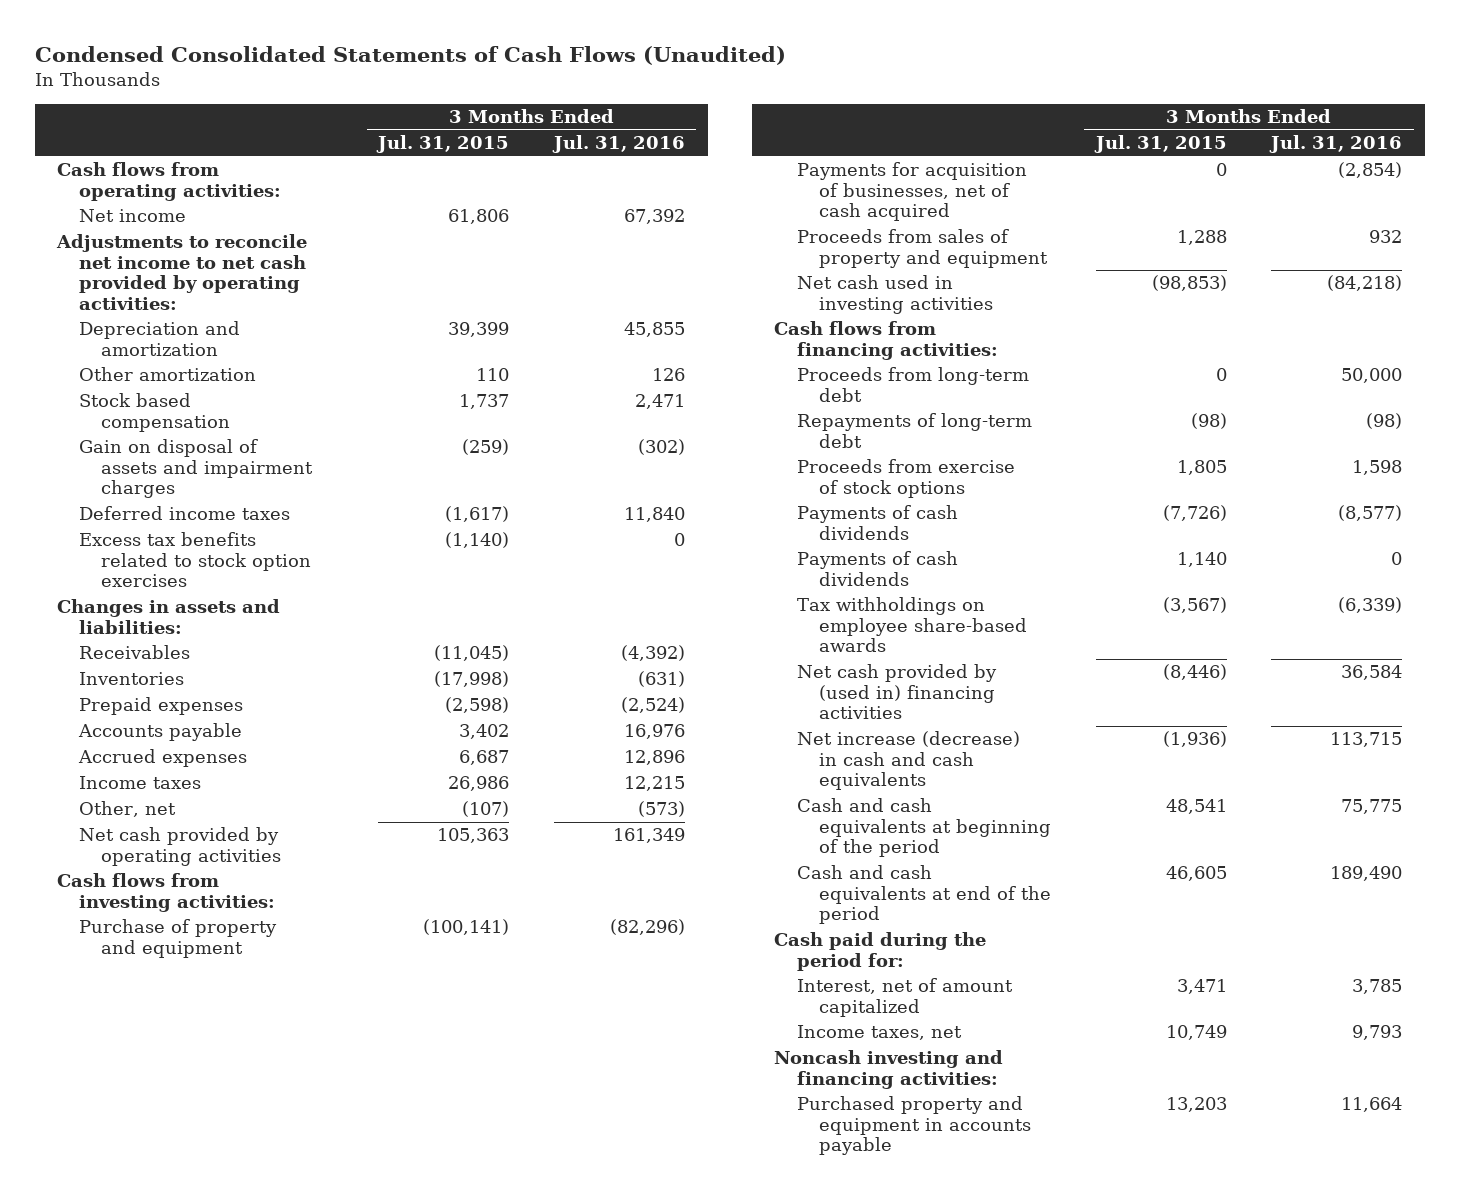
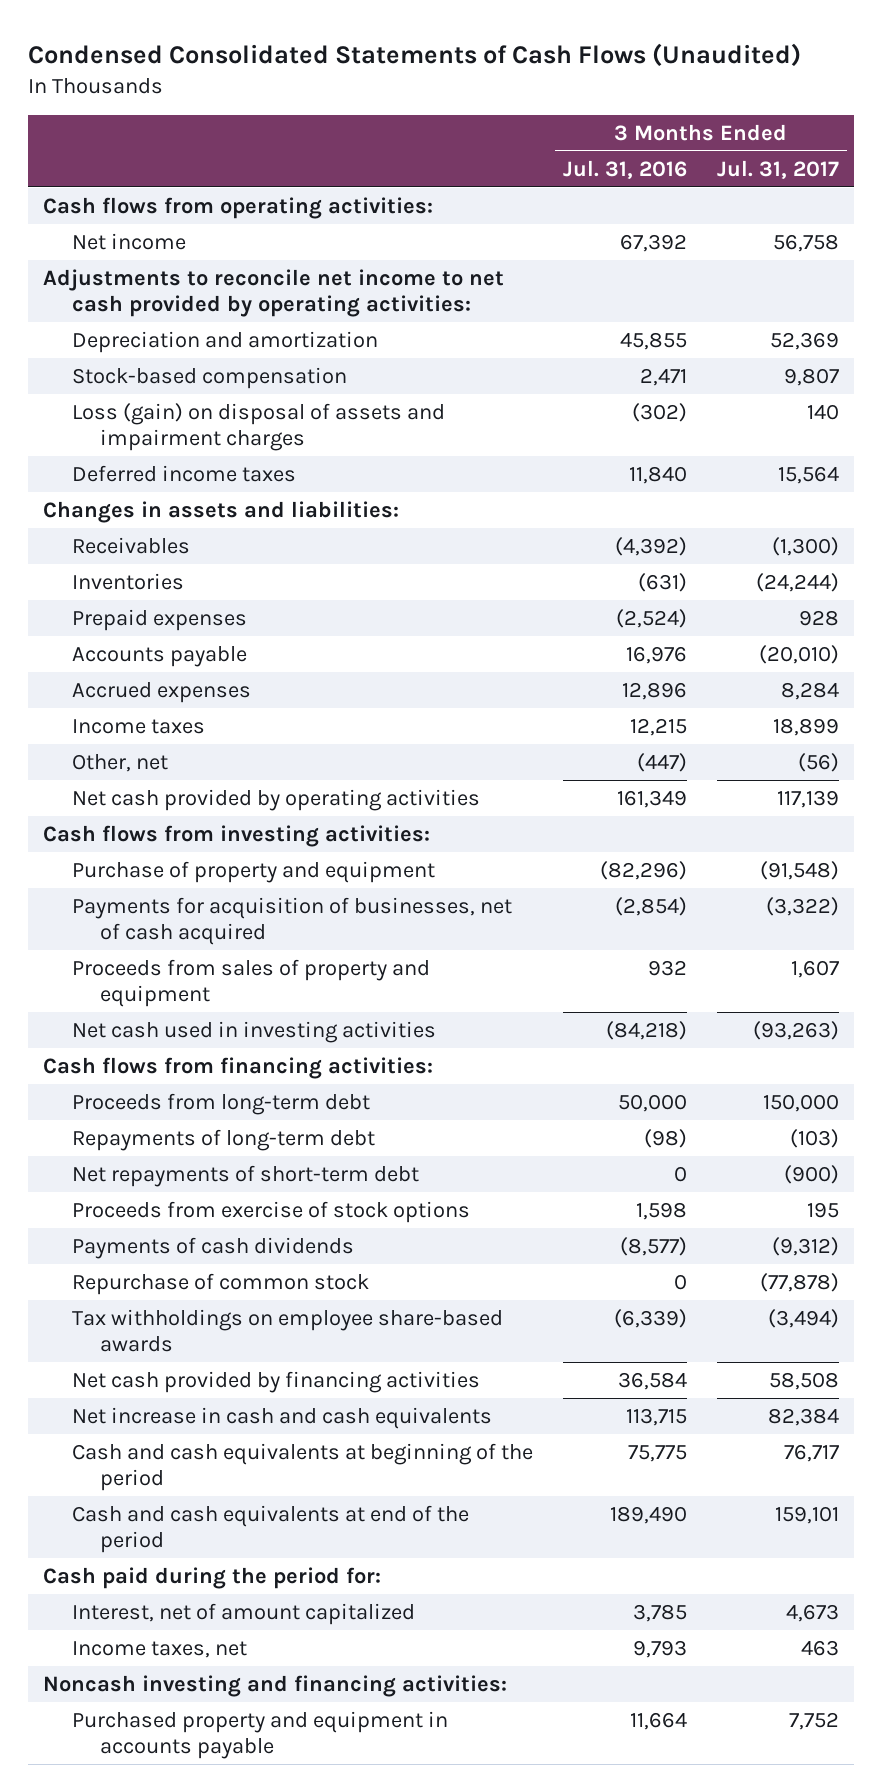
- | 3 Months Ended Jul. 31, 2015 | 3 Months Ended Jul. 31, 2016
+ | 3 Months Ended Jul. 31, 2016 | 3 Months Ended Jul. 31, 2017
- Other amortization | 110 | 126
- Stock based compensation | 1,737 | 2,471
- Gain on disposal of assets and impairment charges | (259) | (302)
+ Stock-based compensation | 2,471 | 9,807
+ Loss (gain) on disposal of assets and impairment charges | (302) | 140
- Excess tax benefits related to stock option exercises | (1,140) | 0
- Other, net | (107) | (573)
+ Other, net | (447) | (56)
+ Net repayments of short-term debt | 0 | (900)
- Payments of cash dividends | 1,140 | 0
+ Repurchase of common stock | 0 | (77,878)
- Net cash provided by (used in) financing activities | (8,446) | 36,584
- Net increase (decrease) in cash and cash equivalents | (1,936) | 113,715
+ Net cash provided by financing activities | 36,584 | 58,508
+ Net increase in cash and cash equivalents | 113,715 | 82,384

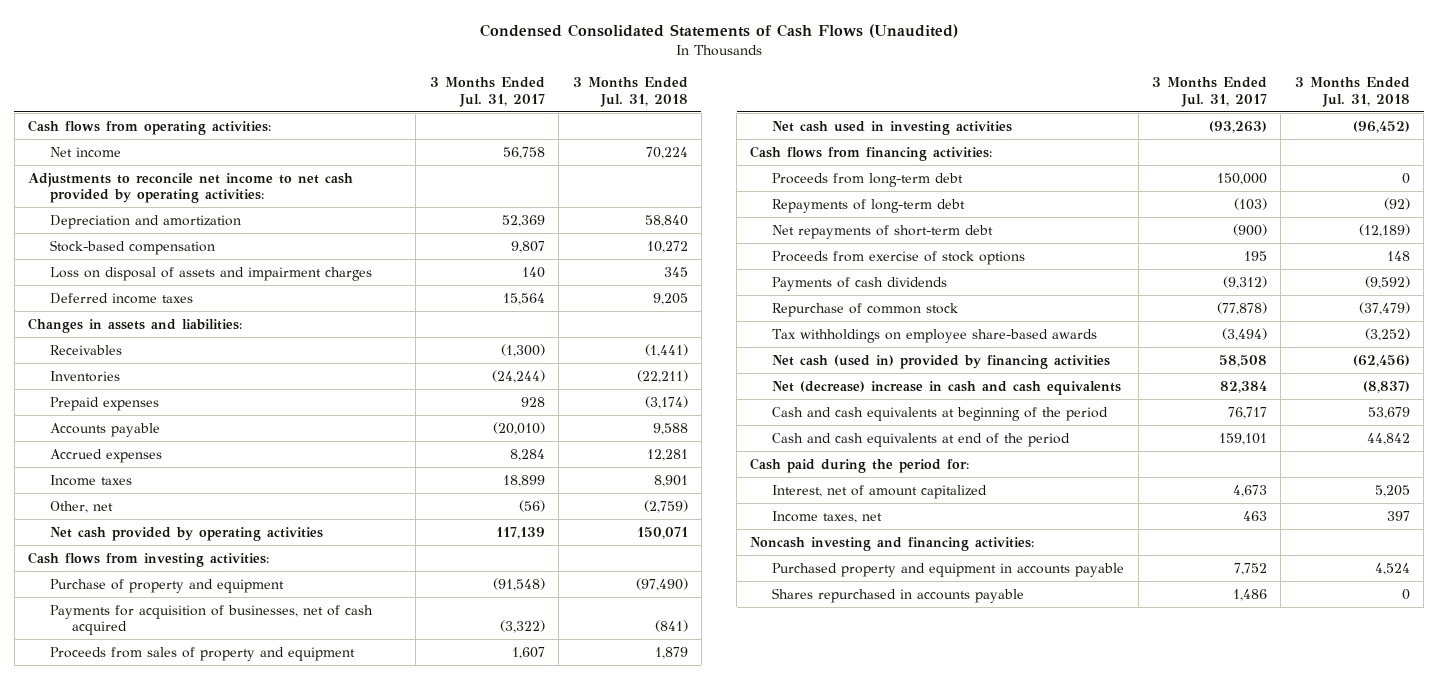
- | 3 Months Ended Jul. 31, 2016 | 3 Months Ended Jul. 31, 2017
+ | 3 Months Ended Jul. 31, 2017 | 3 Months Ended Jul. 31, 2018
- Loss (gain) on disposal of assets and impairment charges | (302) | 140
+ Loss on disposal of assets and impairment charges | 140 | 345
- Net cash provided by financing activities | 36,584 | 58,508
- Net increase in cash and cash equivalents | 113,715 | 82,384
+ Net cash (used in) provided by financing activities | 58,508 | (62,456)
+ Net (decrease) increase in cash and cash equivalents | 82,384 | (8,837)
+ Shares repurchased in accounts payable | 1,486 | 0

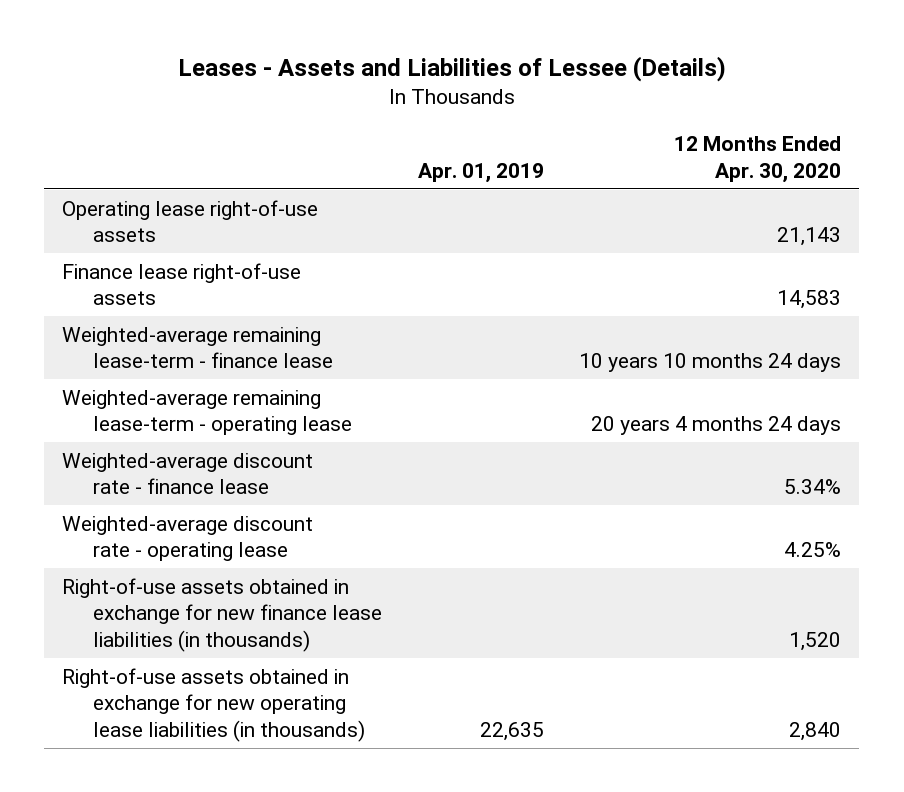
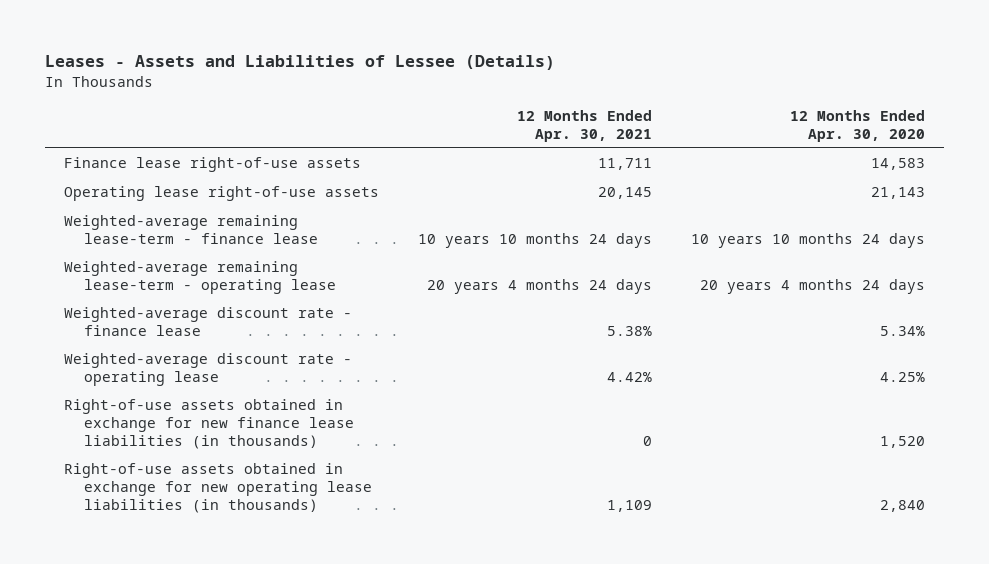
- | Apr. 01, 2019 | 12 Months Ended Apr. 30, 2020
+ | 12 Months Ended Apr. 30, 2021 | 12 Months Ended Apr. 30, 2020
moved down: Operating lease right-of-use assets | 20,145 | 21,143

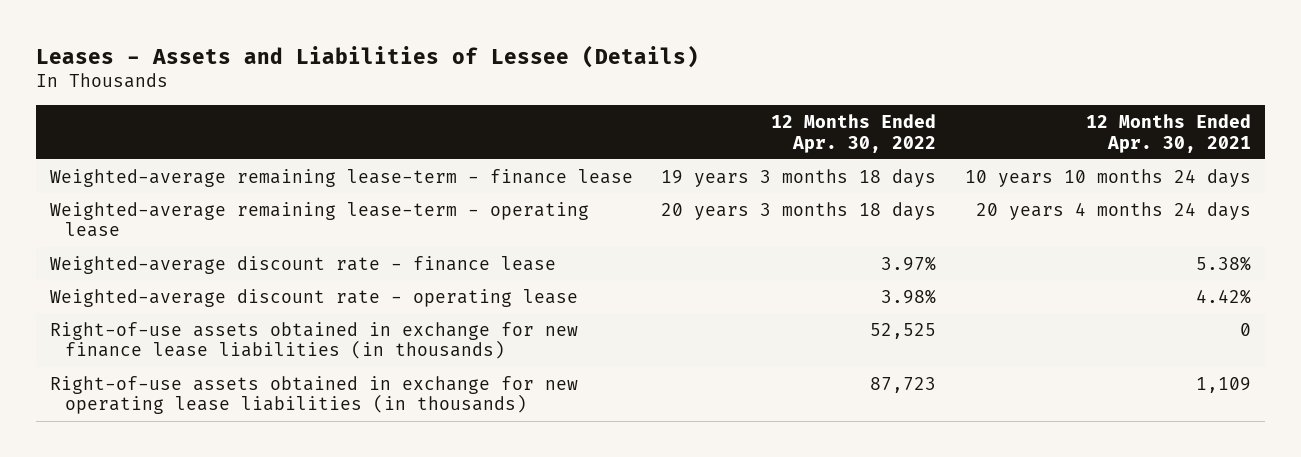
- | 12 Months Ended Apr. 30, 2021 | 12 Months Ended Apr. 30, 2020
+ | 12 Months Ended Apr. 30, 2022 | 12 Months Ended Apr. 30, 2021
- Finance lease right-of-use assets | 11,711 | 14,583
- Operating lease right-of-use assets | 20,145 | 21,143

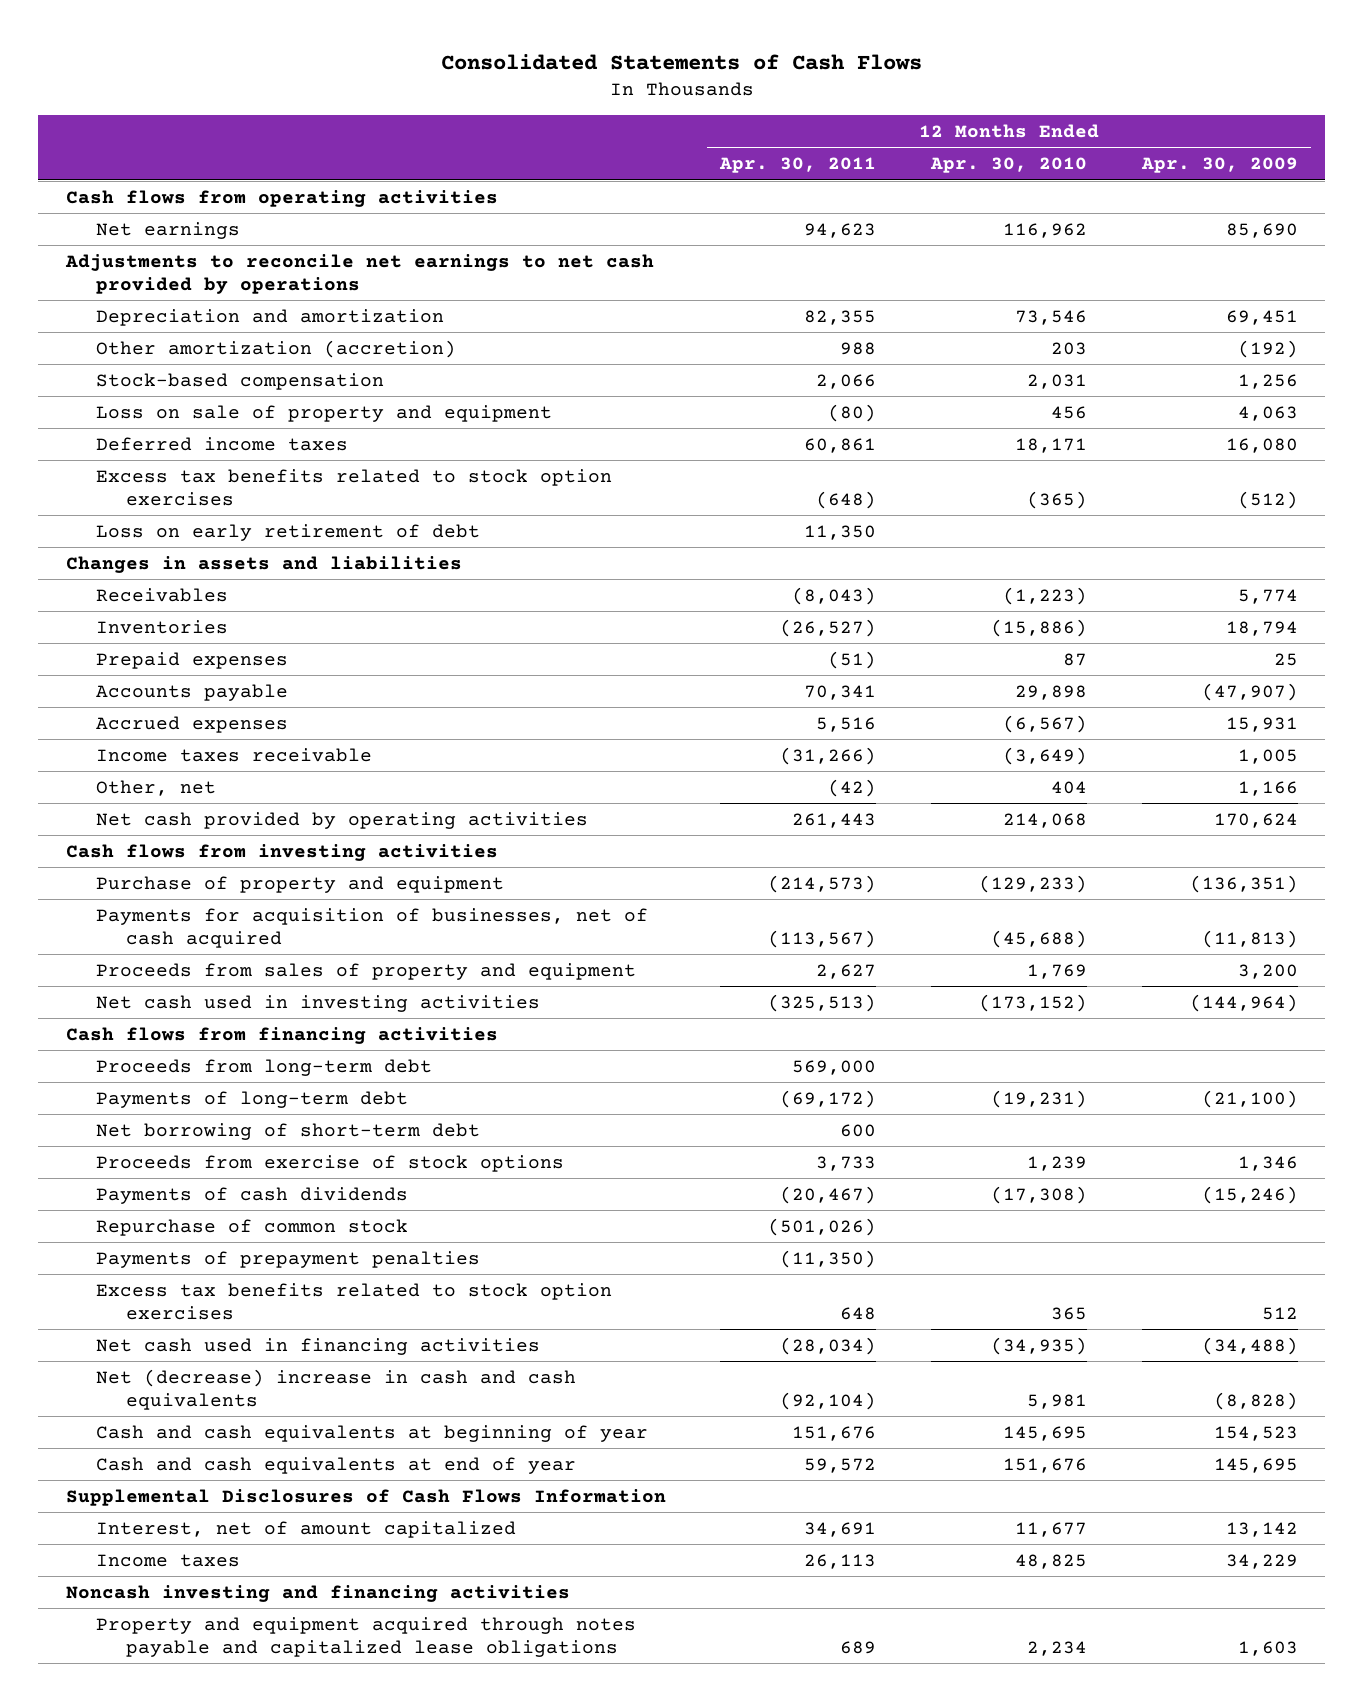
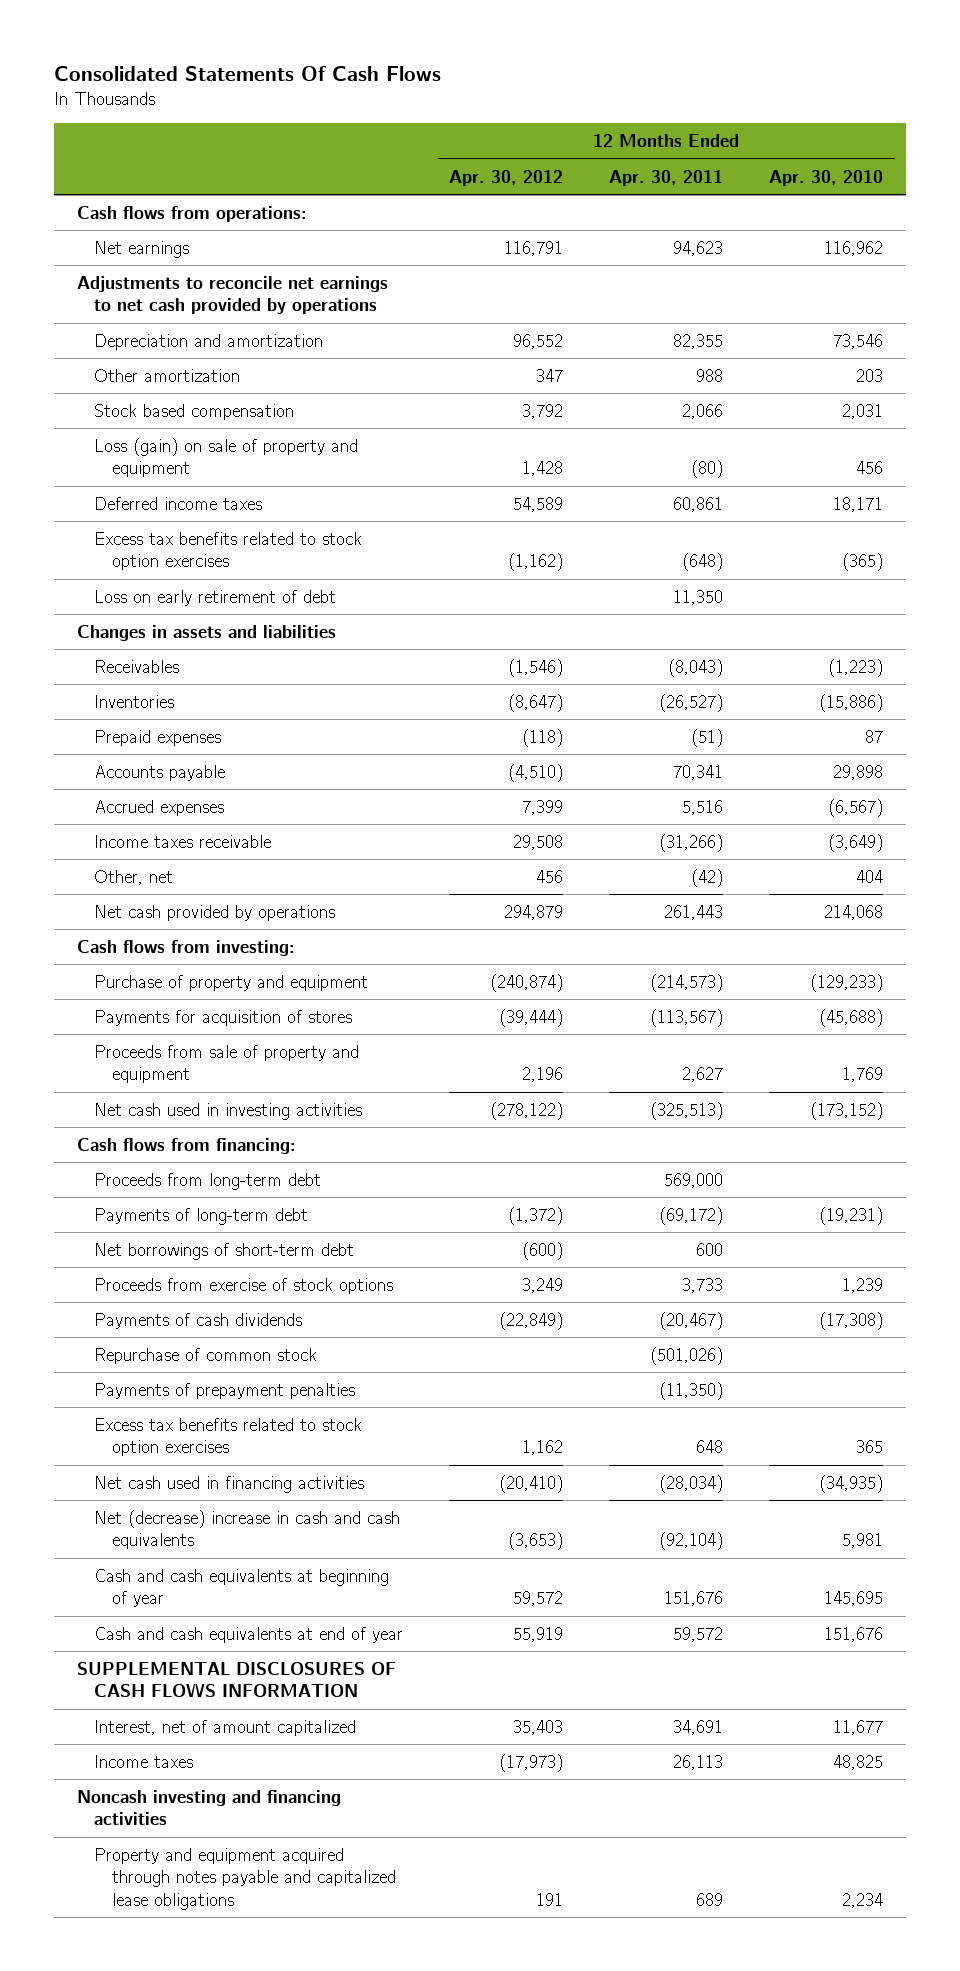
- Consolidated Statements of Cash Flows
+ Consolidated Statements Of Cash Flows
- | 12 Months Ended Apr. 30, 2011 | 12 Months Ended Apr. 30, 2010 | 12 Months Ended Apr. 30, 2009
+ | 12 Months Ended Apr. 30, 2012 | 12 Months Ended Apr. 30, 2011 | 12 Months Ended Apr. 30, 2010
- Cash flows from operating activities
+ Cash flows from operations:
- Other amortization (accretion) | 988 | 203 | (192)
- Stock-based compensation | 2,066 | 2,031 | 1,256
- Loss on sale of property and equipment | (80) | 456 | 4,063
+ Other amortization | 347 | 988 | 203
+ Stock based compensation | 3,792 | 2,066 | 2,031
+ Loss (gain) on sale of property and equipment | 1,428 | (80) | 456
- Net cash provided by operating activities | 261,443 | 214,068 | 170,624
- Cash flows from investing activities
+ Net cash provided by operations | 294,879 | 261,443 | 214,068
+ Cash flows from investing:
- Payments for acquisition of businesses, net of cash acquired | (113,567) | (45,688) | (11,813)
- Proceeds from sales of property and equipment | 2,627 | 1,769 | 3,200
+ Payments for acquisition of stores | (39,444) | (113,567) | (45,688)
+ Proceeds from sale of property and equipment | 2,196 | 2,627 | 1,769
- Cash flows from financing activities
+ Cash flows from financing:
- Net borrowing of short-term debt | 600 | |
+ Net borrowings of short-term debt | (600) | 600 |
- Supplemental Disclosures of Cash Flows Information
+ SUPPLEMENTAL DISCLOSURES OF CASH FLOWS INFORMATION

